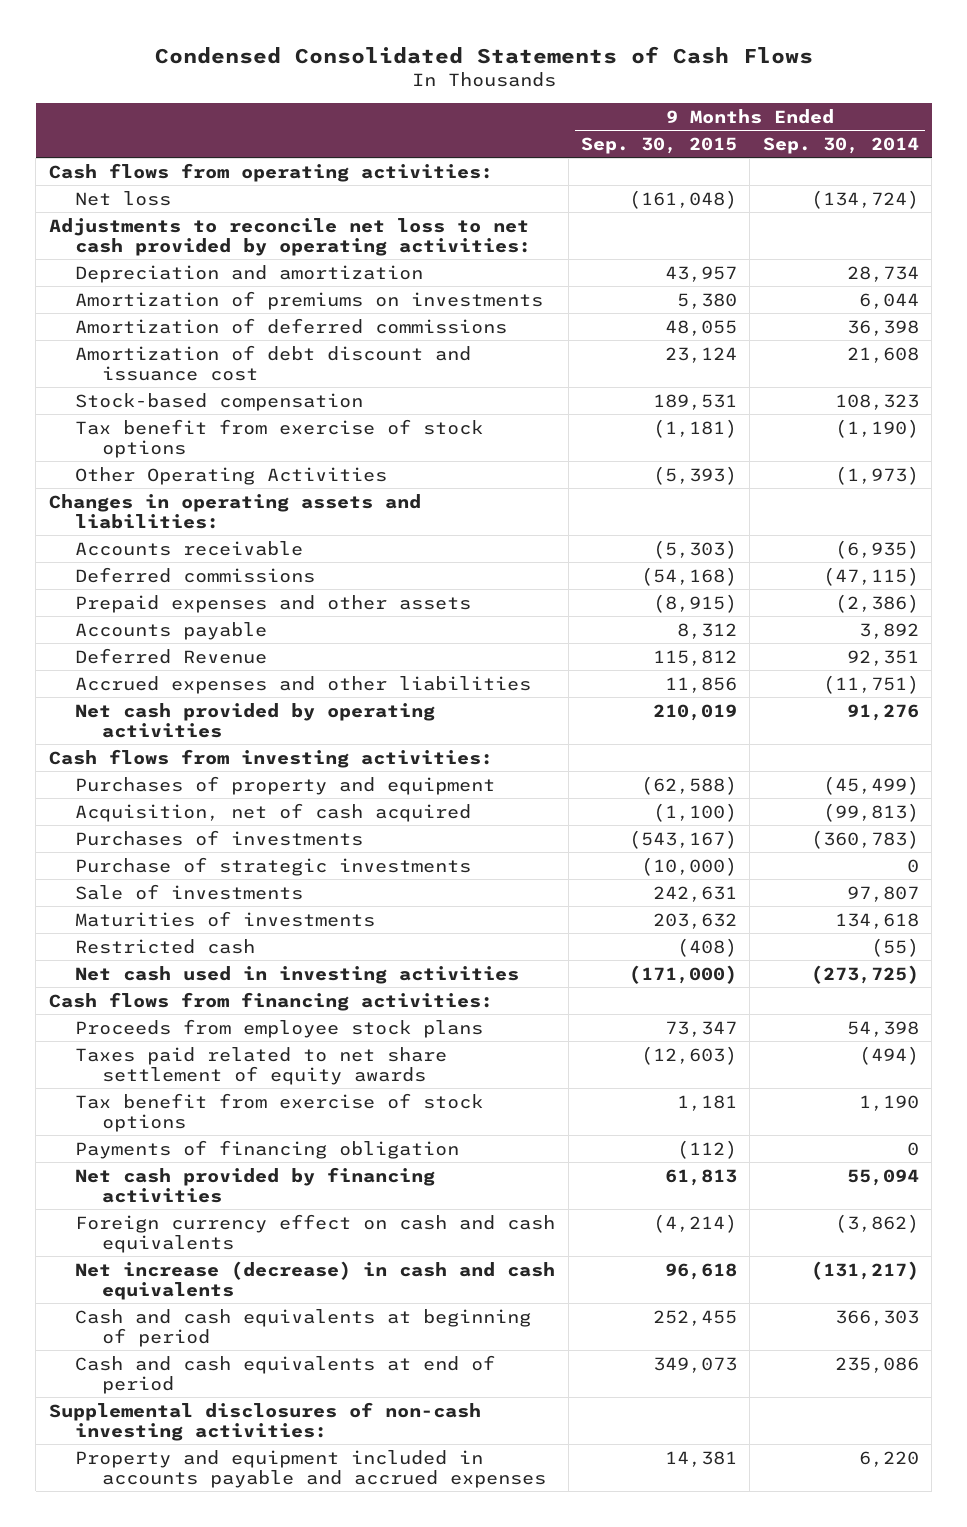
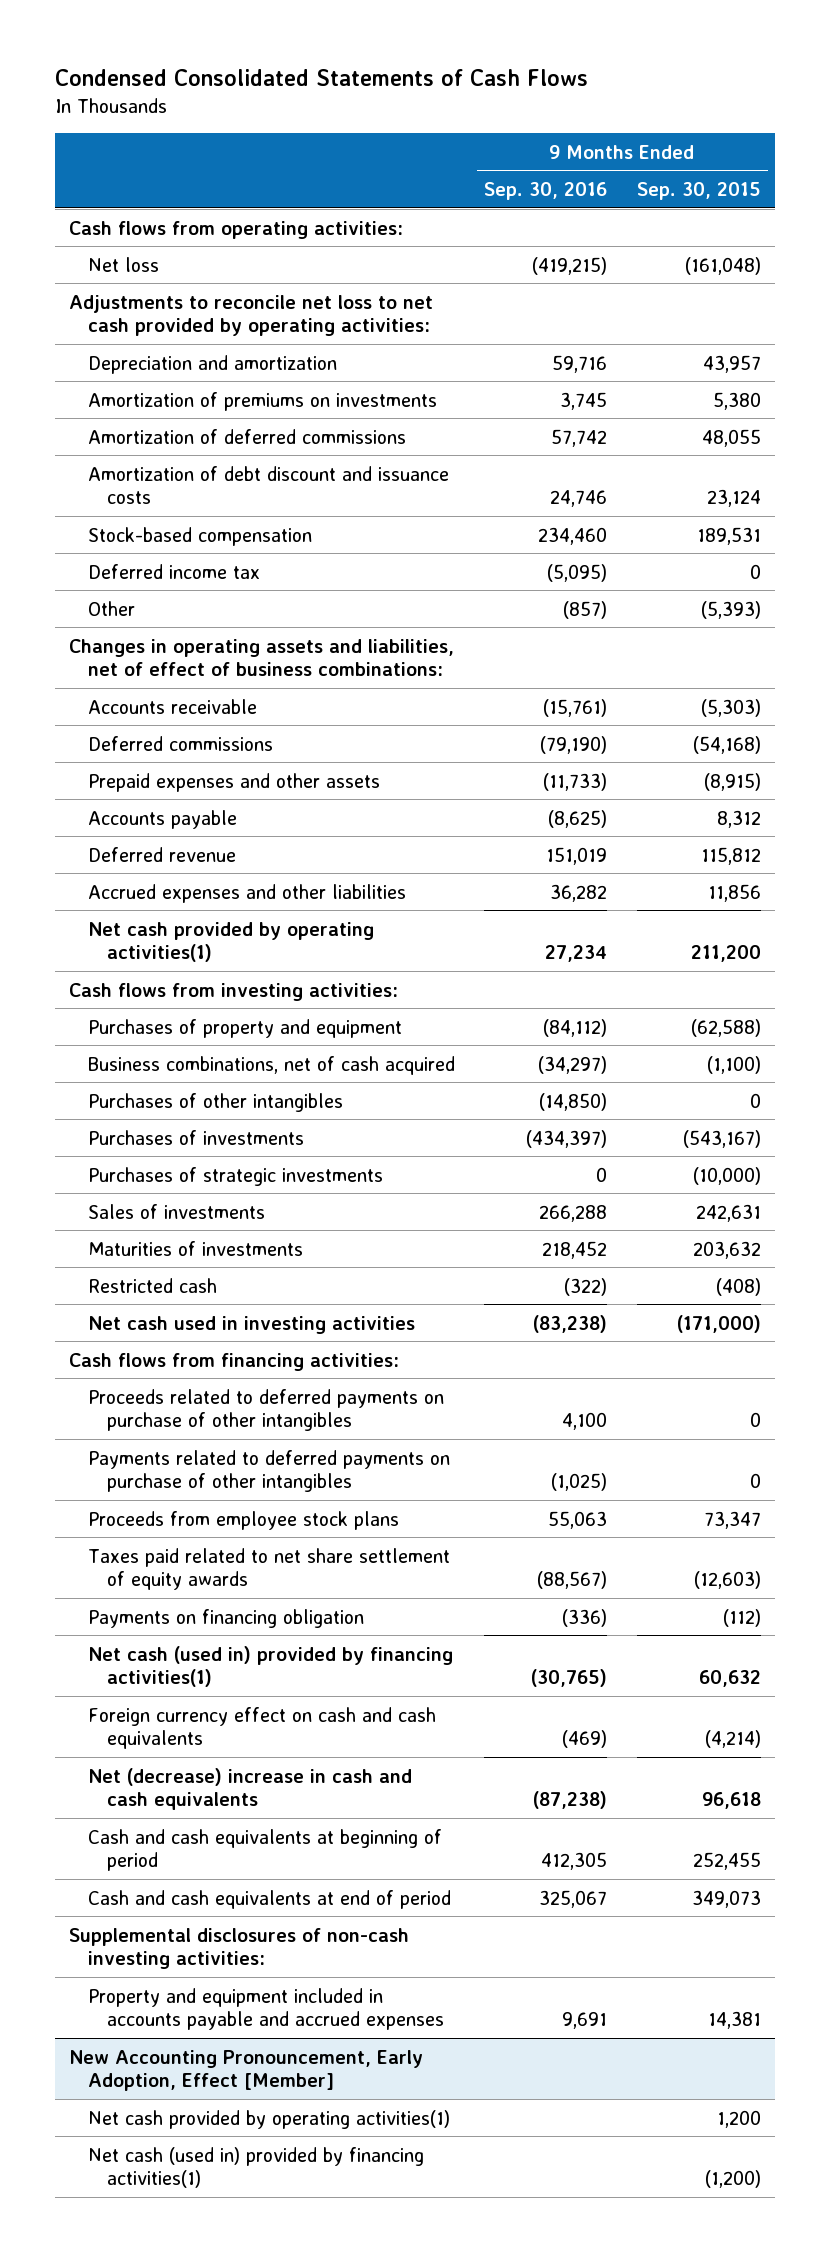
- | 9 Months Ended Sep. 30, 2015 | 9 Months Ended Sep. 30, 2014
+ | 9 Months Ended Sep. 30, 2016 | 9 Months Ended Sep. 30, 2015
- Amortization of debt discount and issuance cost | 23,124 | 21,608
+ Amortization of debt discount and issuance costs | 24,746 | 23,124
- Tax benefit from exercise of stock options | (1,181) | (1,190)
- Other Operating Activities | (5,393) | (1,973)
- Changes in operating assets and liabilities:
+ Deferred income tax | (5,095) | 0
+ Other | (857) | (5,393)
+ Changes in operating assets and liabilities, net of effect of business combinations:
- Deferred Revenue | 115,812 | 92,351
+ Deferred revenue | 151,019 | 115,812
- Net cash provided by operating activities | 210,019 | 91,276
+ Net cash provided by operating activities(1) | 27,234 | 211,200
- Acquisition, net of cash acquired | (1,100) | (99,813)
+ Business combinations, net of cash acquired | (34,297) | (1,100)
+ Purchases of other intangibles | (14,850) | 0
- Purchase of strategic investments | (10,000) | 0
- Sale of investments | 242,631 | 97,807
+ Purchases of strategic investments | 0 | (10,000)
+ Sales of investments | 266,288 | 242,631
+ Proceeds related to deferred payments on purchase of other intangibles | 4,100 | 0
+ Payments related to deferred payments on purchase of other intangibles | (1,025) | 0
- Tax benefit from exercise of stock options | 1,181 | 1,190
- Payments of financing obligation | (112) | 0
- Net cash provided by financing activities | 61,813 | 55,094
+ Payments on financing obligation | (336) | (112)
+ Net cash (used in) provided by financing activities(1) | (30,765) | 60,632
- Net increase (decrease) in cash and cash equivalents | 96,618 | (131,217)
+ Net (decrease) increase in cash and cash equivalents | (87,238) | 96,618
+ New Accounting Pronouncement, Early Adoption, Effect [Member]
+ Net cash provided by operating activities(1) | | 1,200
+ Net cash (used in) provided by financing activities(1) | | (1,200)

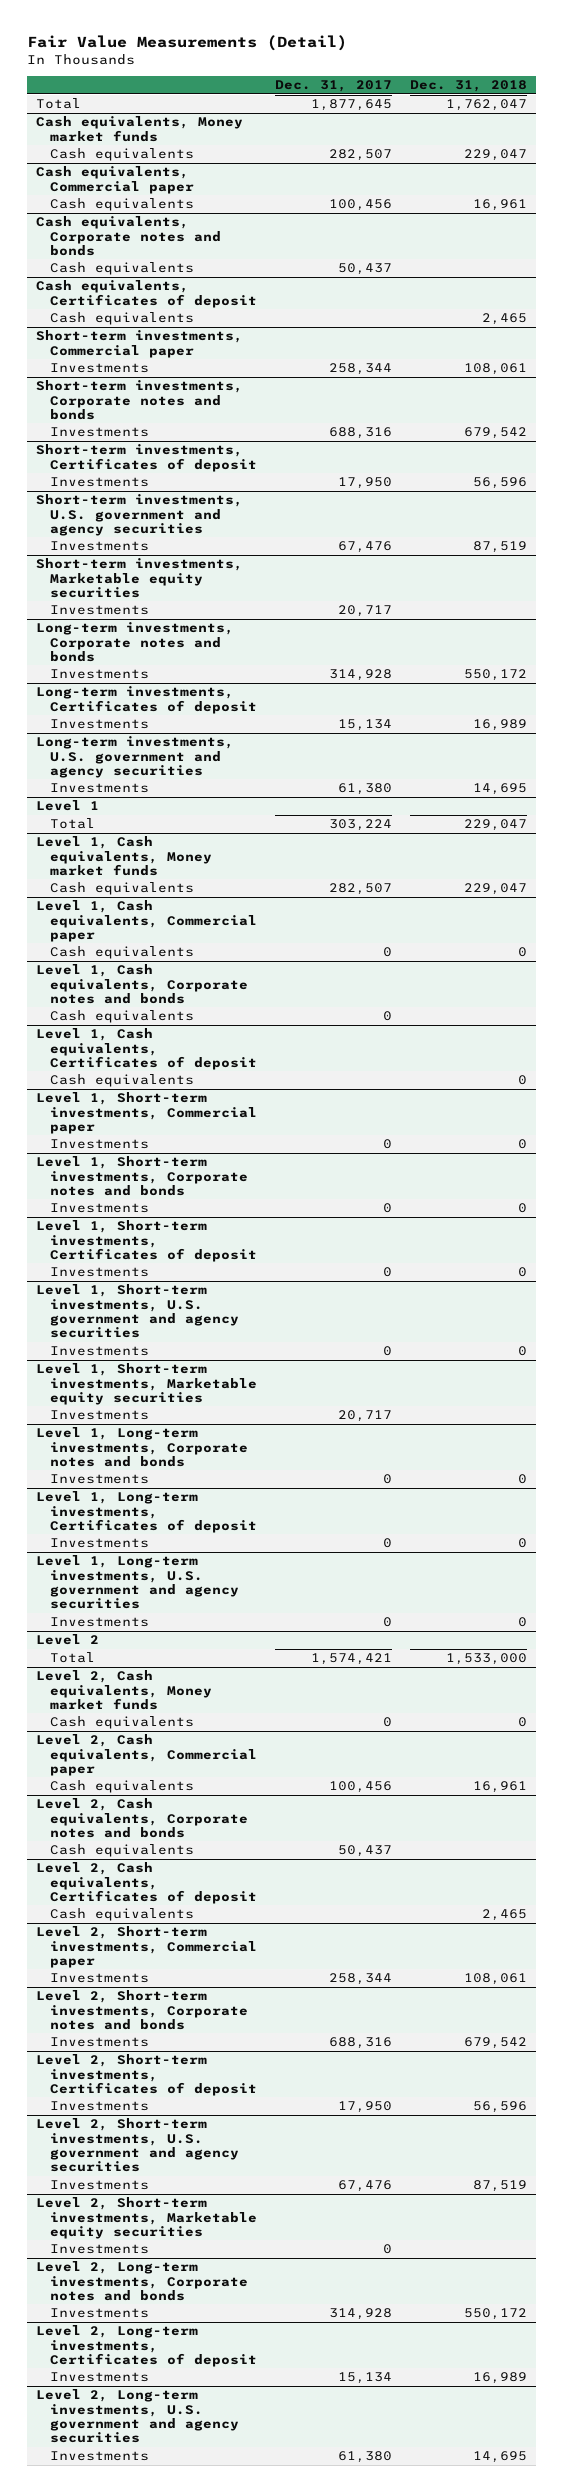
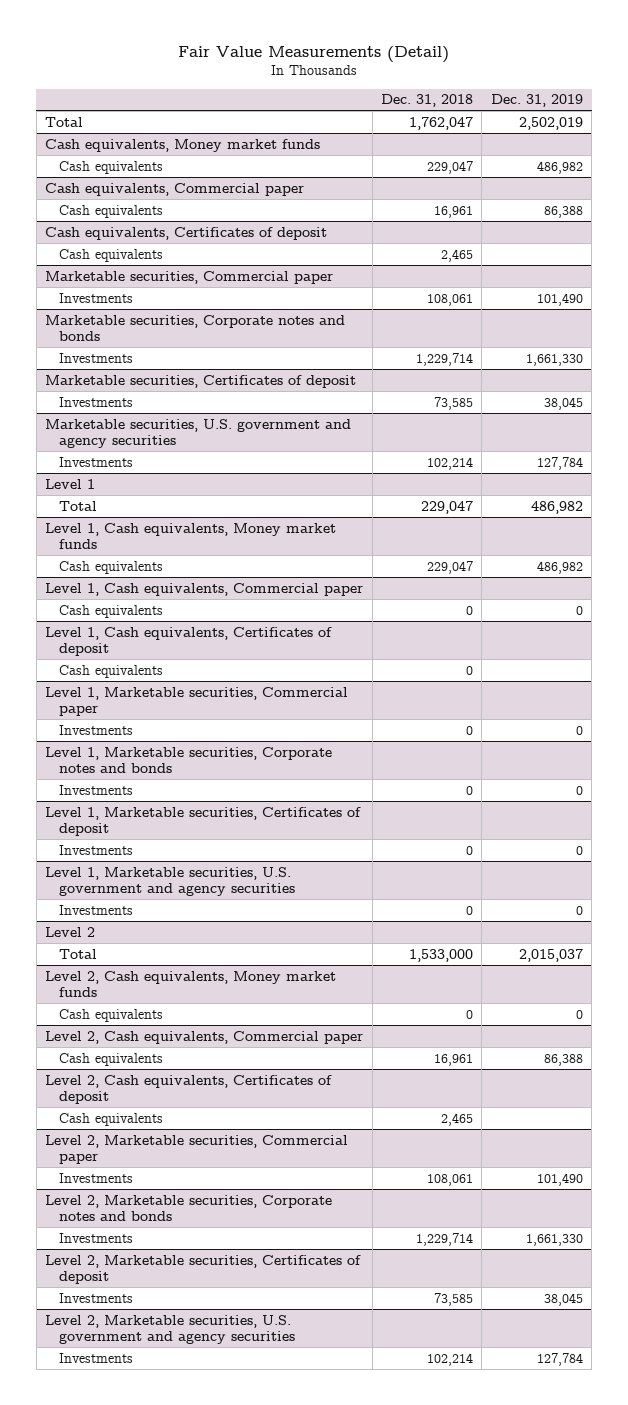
- | Dec. 31, 2017 | Dec. 31, 2018
+ | Dec. 31, 2018 | Dec. 31, 2019
- Cash equivalents, Corporate notes and bonds
- Cash equivalents | 50,437 |
- Short-term investments, Commercial paper
+ Marketable securities, Commercial paper
- Short-term investments, Corporate notes and bonds
- Investments | 688,316 | 679,542
- Short-term investments, Certificates of deposit
- Investments | 17,950 | 56,596
- Short-term investments, U.S. government and agency securities
- Investments | 67,476 | 87,519
- Short-term investments, Marketable equity securities
- Investments | 20,717 |
- Long-term investments, Corporate notes and bonds
- Investments | 314,928 | 550,172
- Long-term investments, Certificates of deposit
- Investments | 15,134 | 16,989
- Long-term investments, U.S. government and agency securities
- Investments | 61,380 | 14,695
+ Marketable securities, Corporate notes and bonds
+ Investments | 1,229,714 | 1,661,330
+ Marketable securities, Certificates of deposit
+ Investments | 73,585 | 38,045
+ Marketable securities, U.S. government and agency securities
+ Investments | 102,214 | 127,784
- Level 1, Cash equivalents, Corporate notes and bonds
- Cash equivalents | 0 |
- Level 1, Short-term investments, Commercial paper
- Investments | 0 | 0
- Level 1, Short-term investments, Corporate notes and bonds
- Investments | 0 | 0
- Level 1, Short-term investments, Certificates of deposit
- Investments | 0 | 0
- Level 1, Short-term investments, U.S. government and agency securities
+ Level 1, Marketable securities, Commercial paper
- Level 1, Short-term investments, Marketable equity securities
- Investments | 20,717 |
- Level 1, Long-term investments, Corporate notes and bonds
+ Level 1, Marketable securities, Corporate notes and bonds
- Level 1, Long-term investments, Certificates of deposit
+ Level 1, Marketable securities, Certificates of deposit
- Level 1, Long-term investments, U.S. government and agency securities
+ Level 1, Marketable securities, U.S. government and agency securities
- Level 2, Cash equivalents, Corporate notes and bonds
- Cash equivalents | 50,437 |
- Level 2, Short-term investments, Commercial paper
+ Level 2, Marketable securities, Commercial paper
- Level 2, Short-term investments, Corporate notes and bonds
- Investments | 688,316 | 679,542
- Level 2, Short-term investments, Certificates of deposit
- Investments | 17,950 | 56,596
- Level 2, Short-term investments, U.S. government and agency securities
- Investments | 67,476 | 87,519
- Level 2, Short-term investments, Marketable equity securities
- Investments | 0 |
- Level 2, Long-term investments, Corporate notes and bonds
- Investments | 314,928 | 550,172
- Level 2, Long-term investments, Certificates of deposit
- Investments | 15,134 | 16,989
- Level 2, Long-term investments, U.S. government and agency securities
- Investments | 61,380 | 14,695
+ Level 2, Marketable securities, Corporate notes and bonds
+ Investments | 1,229,714 | 1,661,330
+ Level 2, Marketable securities, Certificates of deposit
+ Investments | 73,585 | 38,045
+ Level 2, Marketable securities, U.S. government and agency securities
+ Investments | 102,214 | 127,784

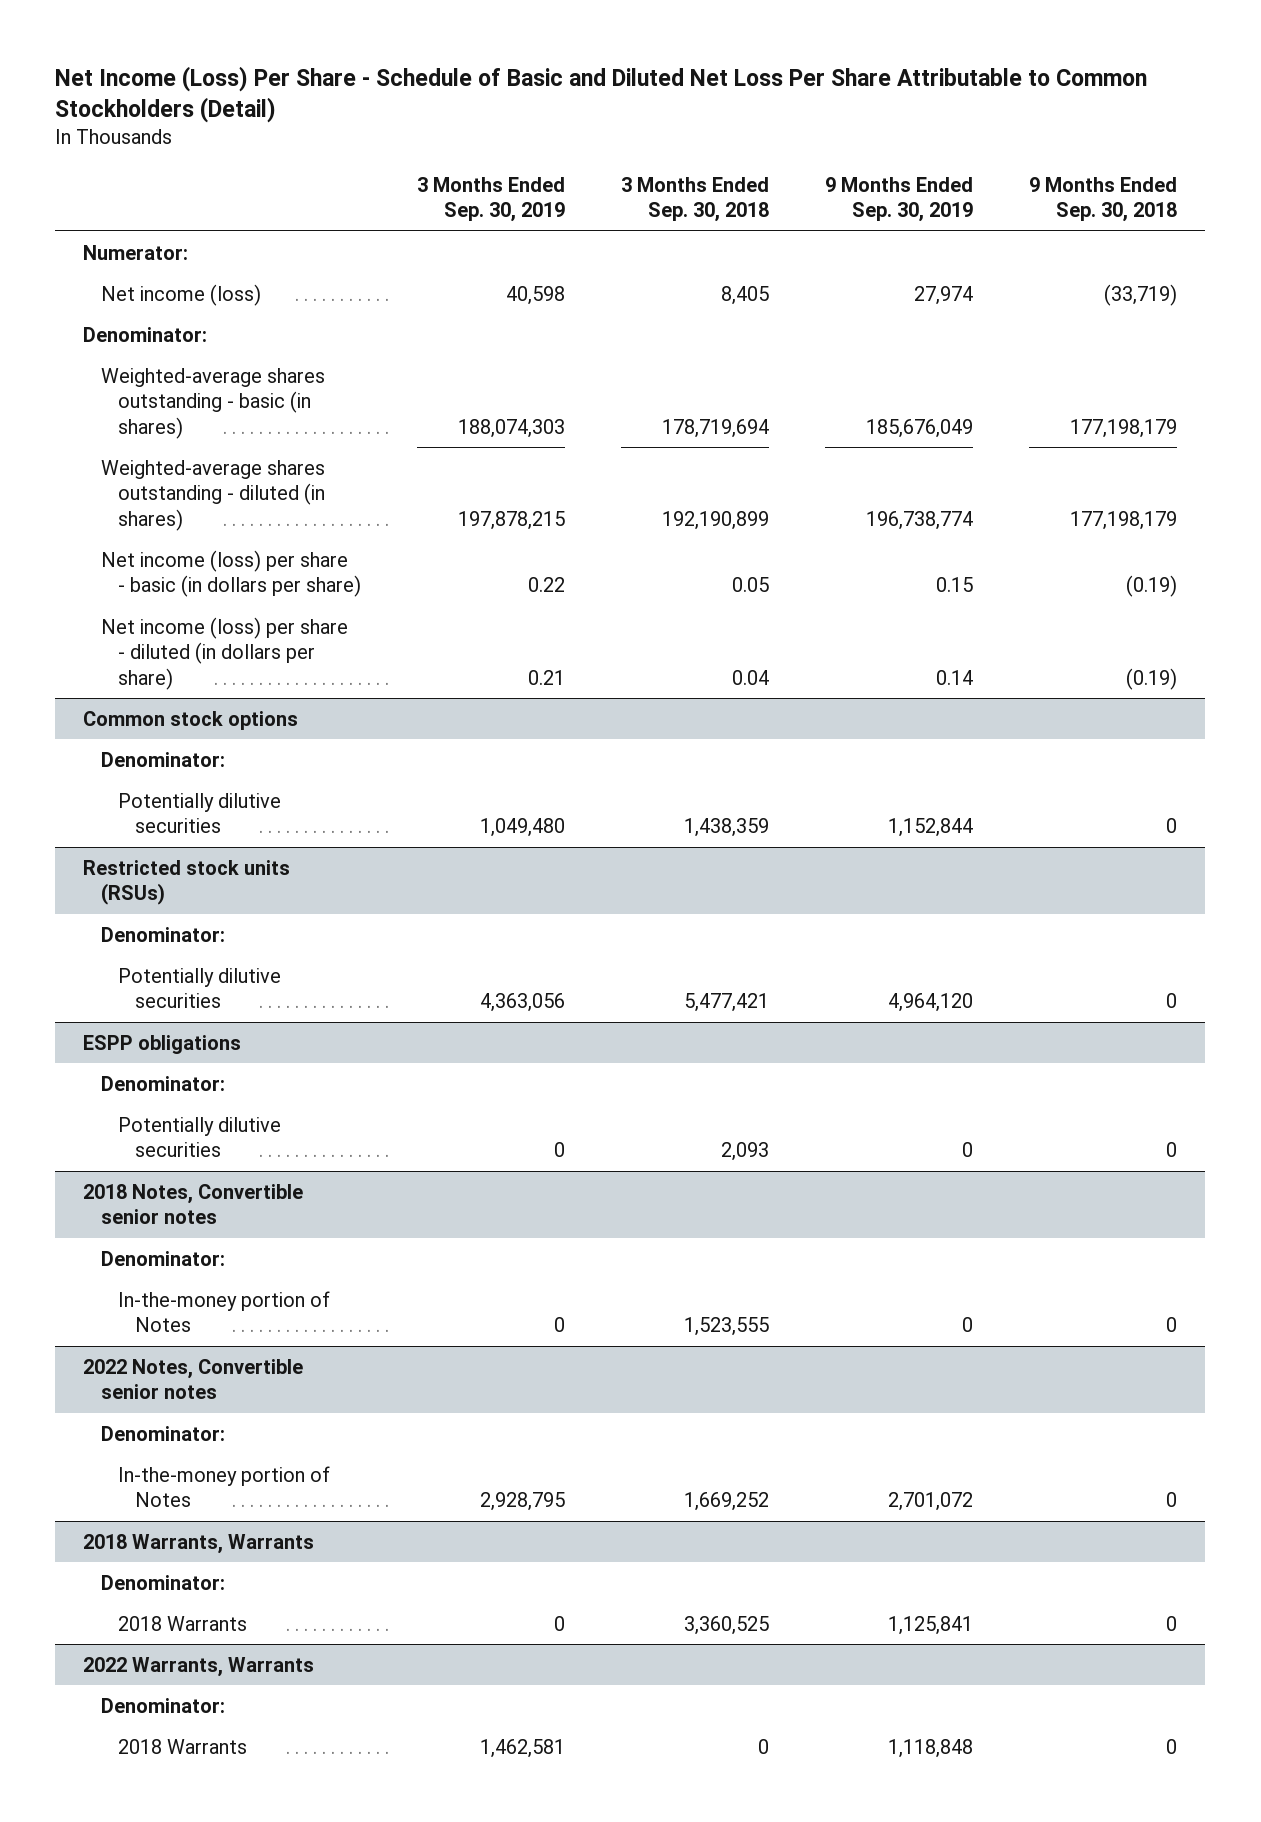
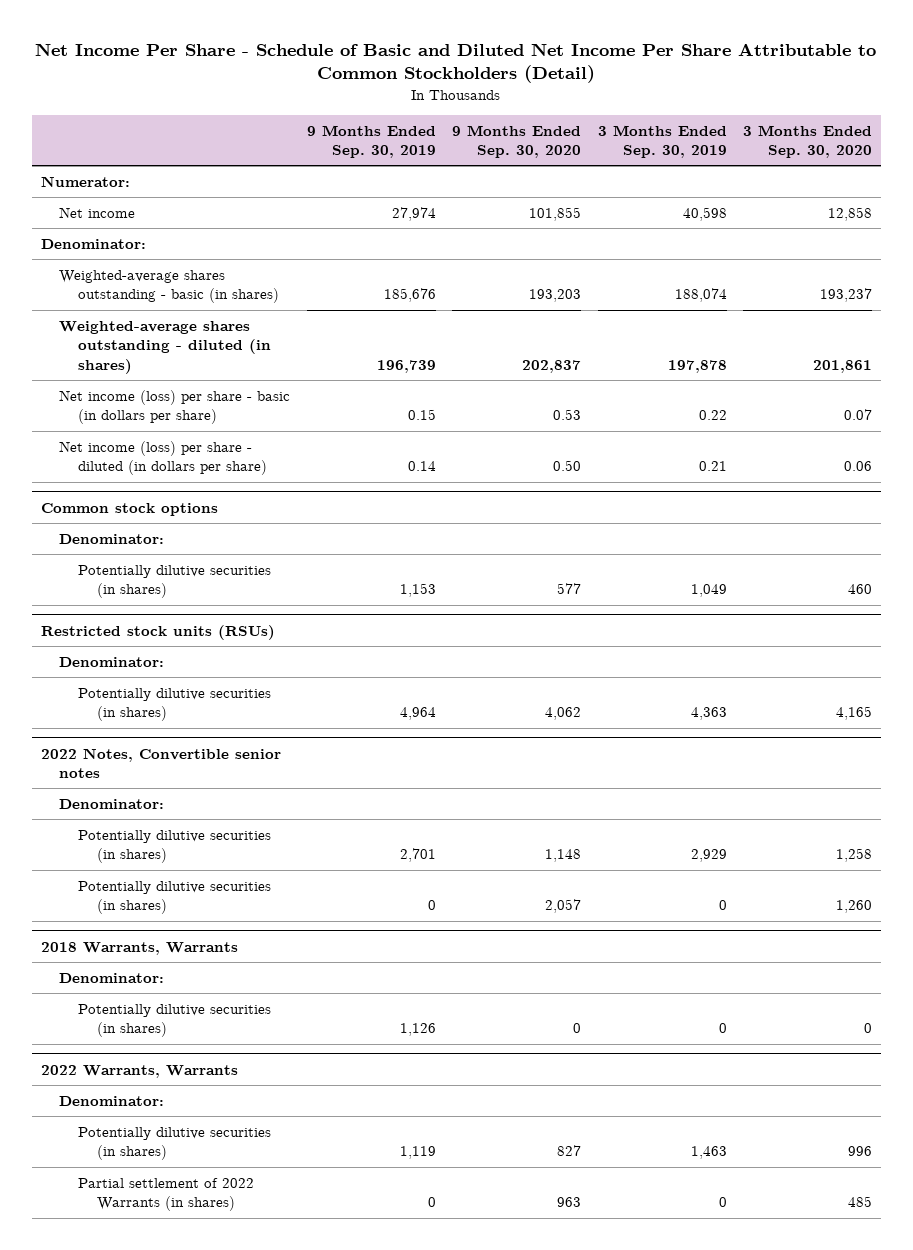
- Net Income (Loss) Per Share - Schedule of Basic and Diluted Net Loss Per Share Attributable to Common Stockholders (Detail)
+ Net Income Per Share - Schedule of Basic and Diluted Net Income Per Share Attributable to Common Stockholders (Detail)
- | 3 Months Ended Sep. 30, 2019 | 3 Months Ended Sep. 30, 2018 | 9 Months Ended Sep. 30, 2019 | 9 Months Ended Sep. 30, 2018
+ | 9 Months Ended Sep. 30, 2019 | 9 Months Ended Sep. 30, 2020 | 3 Months Ended Sep. 30, 2019 | 3 Months Ended Sep. 30, 2020
- Net income (loss) | 40,598 | 8,405 | 27,974 | (33,719)
+ Net income | 27,974 | 101,855 | 40,598 | 12,858
- Weighted-average shares outstanding - basic (in shares) | 188,074,303 | 178,719,694 | 185,676,049 | 177,198,179
- Weighted-average shares outstanding - diluted (in shares) | 197,878,215 | 192,190,899 | 196,738,774 | 177,198,179
+ Weighted-average shares outstanding - basic (in shares) | 185,676 | 193,203 | 188,074 | 193,237
+ Weighted-average shares outstanding - diluted (in shares) | 196,739 | 202,837 | 197,878 | 201,861
@ Common stock options
- Potentially dilutive securities | 1,049,480 | 1,438,359 | 1,152,844 | 0
+ Potentially dilutive securities (in shares) | 1,153 | 577 | 1,049 | 460
@ Restricted stock units (RSUs)
- Potentially dilutive securities | 4,363,056 | 5,477,421 | 4,964,120 | 0
- ESPP obligations
- Denominator:
- Potentially dilutive securities | 0 | 2,093 | 0 | 0
- 2018 Notes, Convertible senior notes
- Denominator:
- In-the-money portion of Notes | 0 | 1,523,555 | 0 | 0
@ Restricted stock units (RSUs)
+ Potentially dilutive securities (in shares) | 4,964 | 4,062 | 4,363 | 4,165
@ 2022 Notes, Convertible senior notes
- In-the-money portion of Notes | 2,928,795 | 1,669,252 | 2,701,072 | 0
+ Potentially dilutive securities (in shares) | 2,701 | 1,148 | 2,929 | 1,258
+ Potentially dilutive securities (in shares) | 0 | 2,057 | 0 | 1,260
@ 2018 Warrants, Warrants
- 2018 Warrants | 0 | 3,360,525 | 1,125,841 | 0
+ Potentially dilutive securities (in shares) | 1,126 | 0 | 0 | 0
@ 2022 Warrants, Warrants
- 2018 Warrants | 1,462,581 | 0 | 1,118,848 | 0
+ Potentially dilutive securities (in shares) | 1,119 | 827 | 1,463 | 996
+ Partial settlement of 2022 Warrants (in shares) | 0 | 963 | 0 | 485

